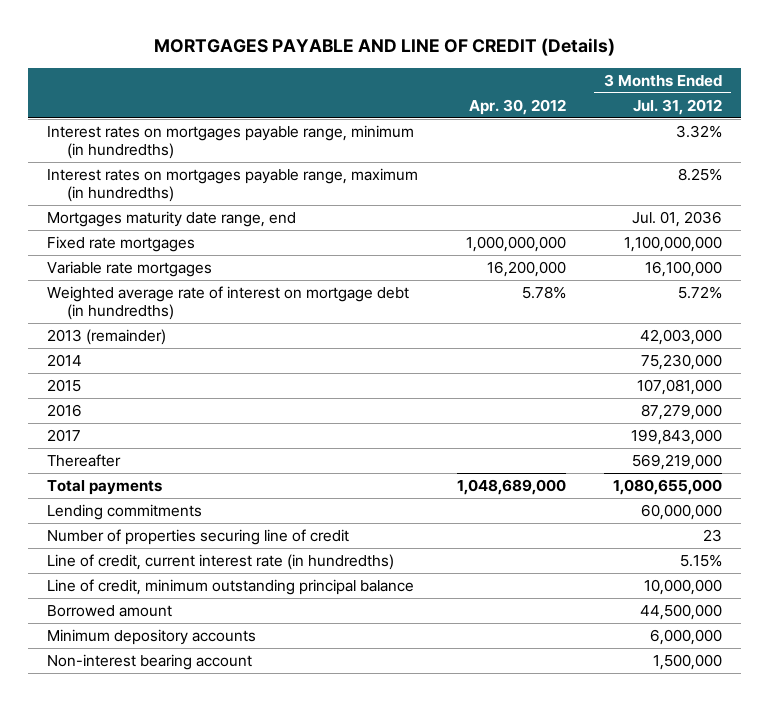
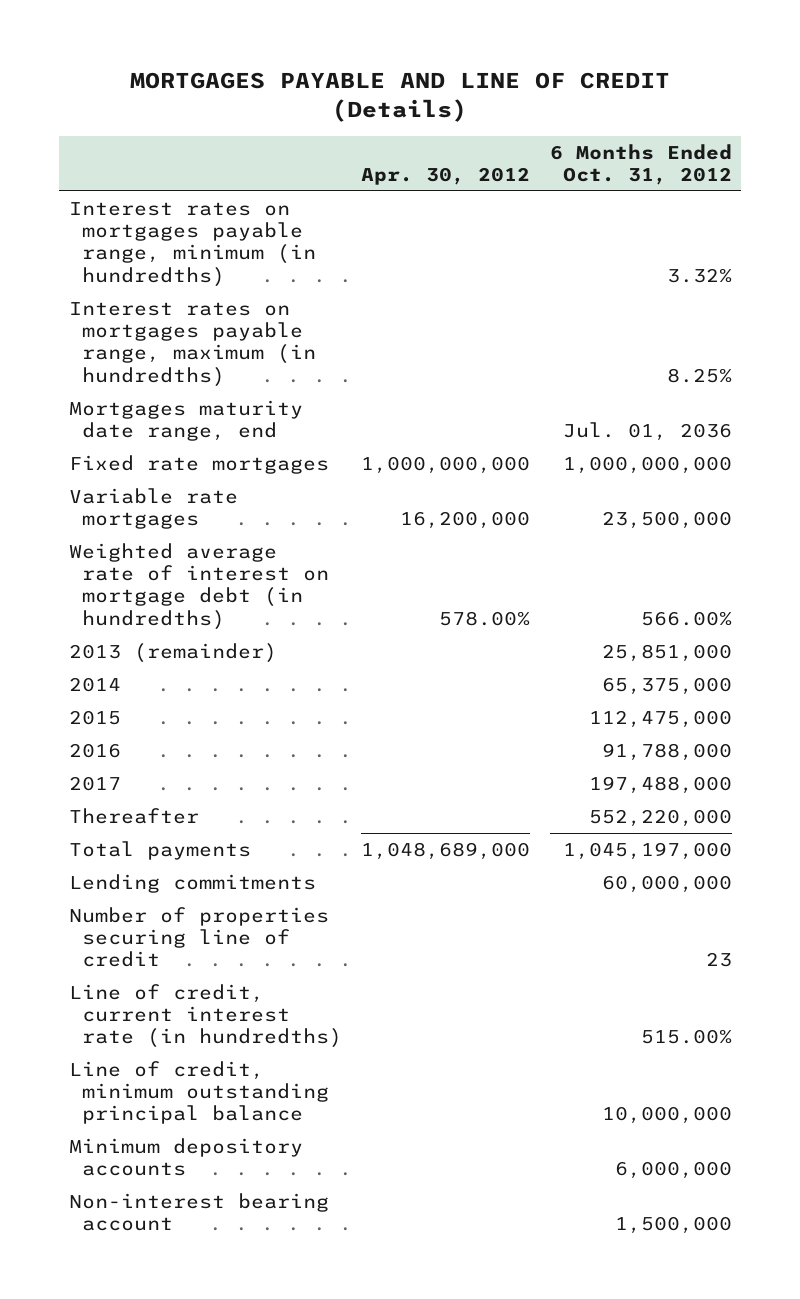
- | Apr. 30, 2012 | 3 Months Ended Jul. 31, 2012
+ | Apr. 30, 2012 | 6 Months Ended Oct. 31, 2012
- Weighted average rate of interest on mortgage debt (in hundredths) | 5.78% | 5.72%
+ Weighted average rate of interest on mortgage debt (in hundredths) | 578.00% | 566.00%
- Borrowed amount | | 44,500,000

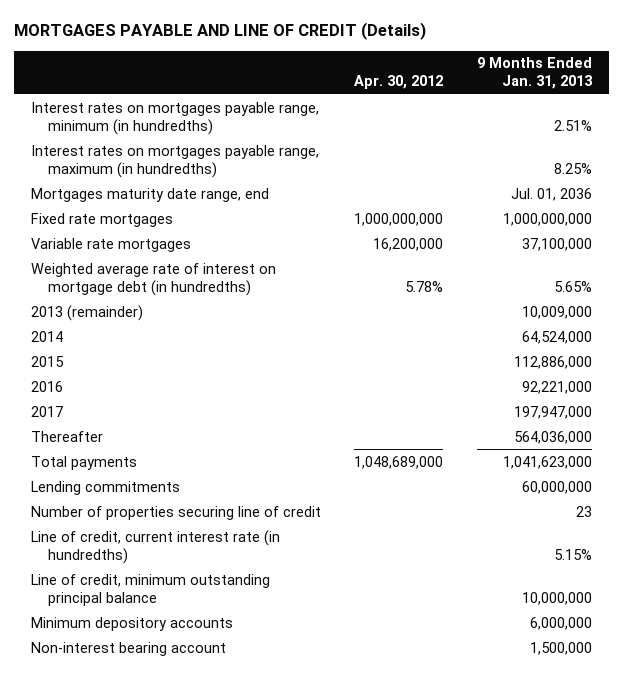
- | Apr. 30, 2012 | 6 Months Ended Oct. 31, 2012
+ | Apr. 30, 2012 | 9 Months Ended Jan. 31, 2013
- Weighted average rate of interest on mortgage debt (in hundredths) | 578.00% | 566.00%
+ Weighted average rate of interest on mortgage debt (in hundredths) | 5.78% | 5.65%

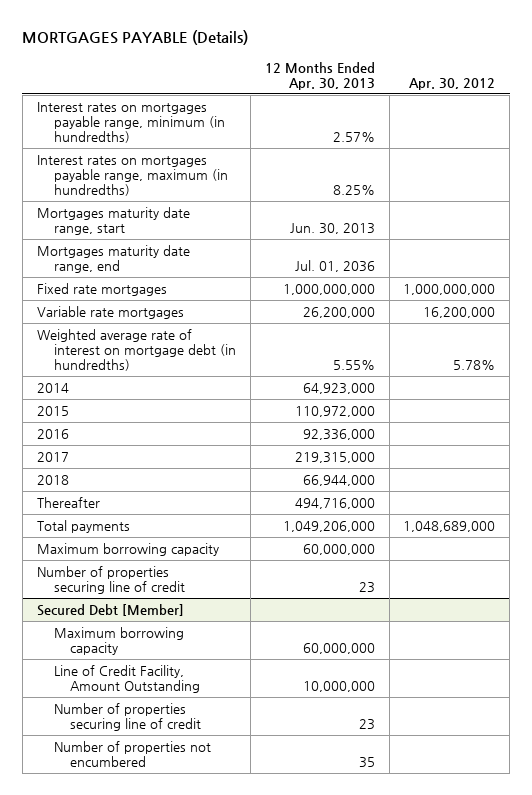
- MORTGAGES PAYABLE AND LINE OF CREDIT (Details)
+ MORTGAGES PAYABLE (Details)
- | Apr. 30, 2012 | 9 Months Ended Jan. 31, 2013
+ | 12 Months Ended Apr. 30, 2013 | Apr. 30, 2012
+ Mortgages maturity date range, start | Jun. 30, 2013 |
- 2013 (remainder) | | 10,009,000
+ 2018 | 66,944,000 |
- Lending commitments | | 60,000,000
+ Maximum borrowing capacity | 60,000,000 |
- Line of credit, current interest rate (in hundredths) | | 5.15%
- Line of credit, minimum outstanding principal balance | | 10,000,000
- Minimum depository accounts | | 6,000,000
- Non-interest bearing account | | 1,500,000
+ Secured Debt [Member]
+ Maximum borrowing capacity | 60,000,000 |
+ Line of Credit Facility, Amount Outstanding | 10,000,000 |
+ Number of properties securing line of credit | 23 |
+ Number of properties not encumbered | 35 |

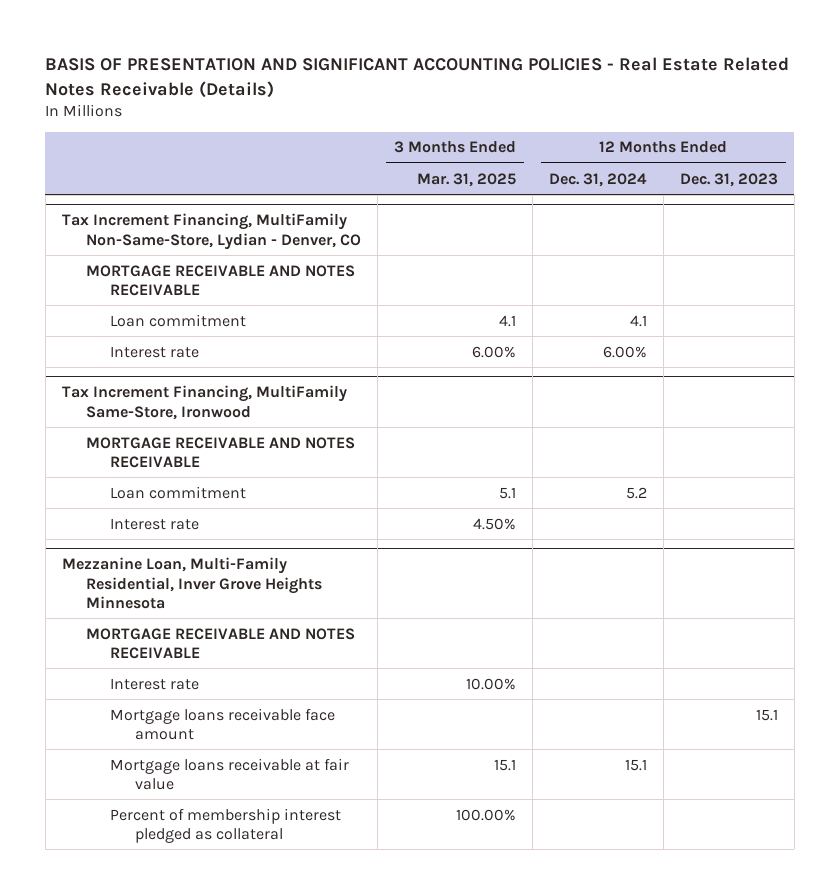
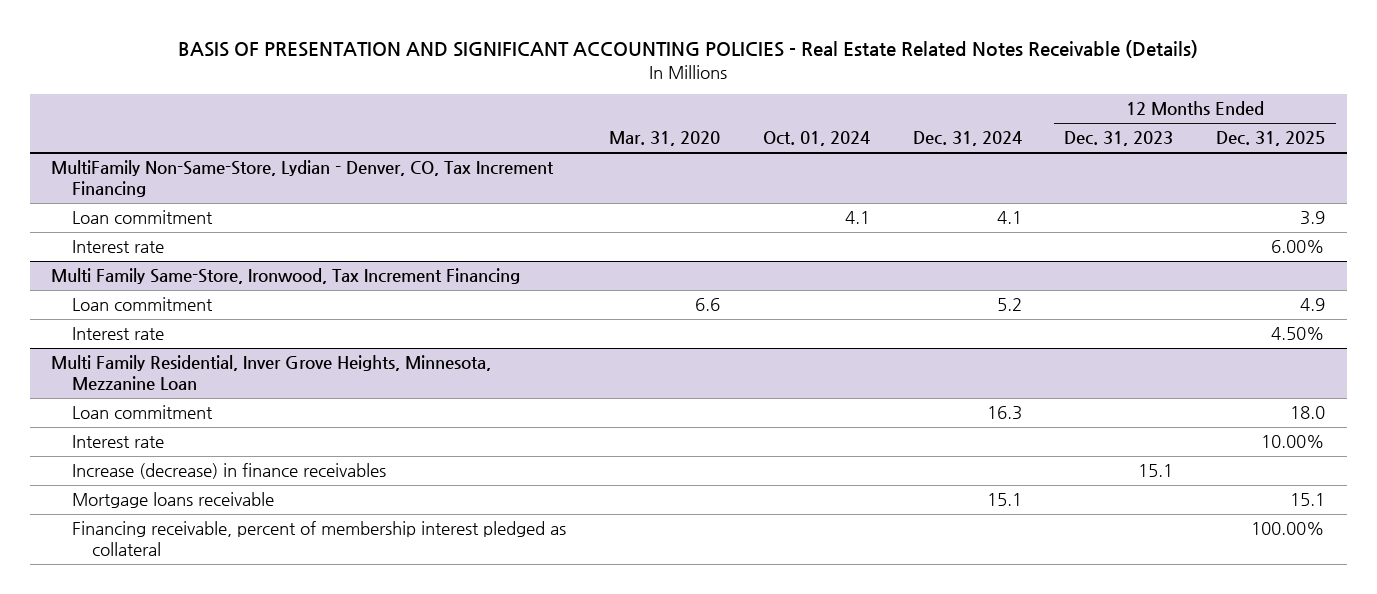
- | 3 Months Ended Mar. 31, 2025 | 12 Months Ended Dec. 31, 2024 | 12 Months Ended Dec. 31, 2023
+ | Mar. 31, 2020 | Oct. 01, 2024 | Dec. 31, 2024 | 12 Months Ended Dec. 31, 2023 | 12 Months Ended Dec. 31, 2025
- Tax Increment Financing, MultiFamily Non-Same-Store, Lydian - Denver, CO
- MORTGAGE RECEIVABLE AND NOTES RECEIVABLE
+ MultiFamily Non-Same-Store, Lydian - Denver, CO, Tax Increment Financing
- Tax Increment Financing, MultiFamily Same-Store, Ironwood
- MORTGAGE RECEIVABLE AND NOTES RECEIVABLE
+ Multi Family Same-Store, Ironwood, Tax Increment Financing
- Mezzanine Loan, Multi-Family Residential, Inver Grove Heights Minnesota
- MORTGAGE RECEIVABLE AND NOTES RECEIVABLE
+ Multi Family Residential, Inver Grove Heights, Minnesota, Mezzanine Loan
+ Loan commitment | | | 16.3 | | 18.0
- Mortgage loans receivable face amount | | | 15.1
- Mortgage loans receivable at fair value | 15.1 | 15.1 |
- Percent of membership interest pledged as collateral | 100.00% | |
+ Increase (decrease) in finance receivables | | | | 15.1 |
+ Mortgage loans receivable | | | 15.1 | | 15.1
+ Financing receivable, percent of membership interest pledged as collateral | | | | | 100.00%

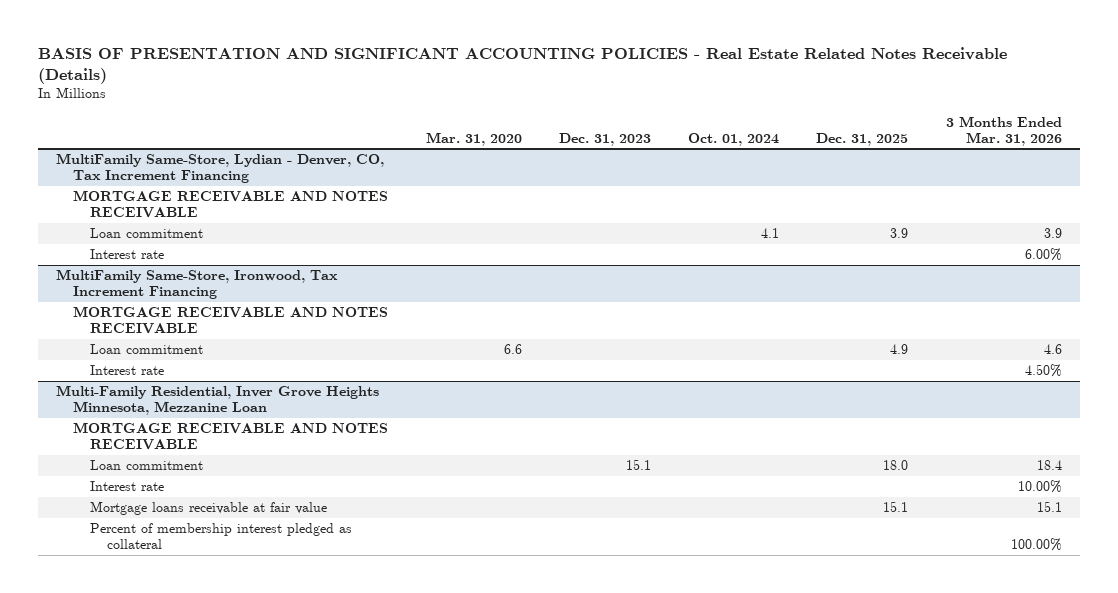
- | Mar. 31, 2020 | Oct. 01, 2024 | Dec. 31, 2024 | 12 Months Ended Dec. 31, 2023 | 12 Months Ended Dec. 31, 2025
+ | Mar. 31, 2020 | Dec. 31, 2023 | Oct. 01, 2024 | Dec. 31, 2025 | 3 Months Ended Mar. 31, 2026
- MultiFamily Non-Same-Store, Lydian - Denver, CO, Tax Increment Financing
+ MultiFamily Same-Store, Lydian - Denver, CO, Tax Increment Financing
+ MORTGAGE RECEIVABLE AND NOTES RECEIVABLE
- Multi Family Same-Store, Ironwood, Tax Increment Financing
+ MultiFamily Same-Store, Ironwood, Tax Increment Financing
+ MORTGAGE RECEIVABLE AND NOTES RECEIVABLE
- Multi Family Residential, Inver Grove Heights, Minnesota, Mezzanine Loan
+ Multi-Family Residential, Inver Grove Heights Minnesota, Mezzanine Loan
+ MORTGAGE RECEIVABLE AND NOTES RECEIVABLE
- Increase (decrease) in finance receivables | | | | 15.1 |
- Mortgage loans receivable | | | 15.1 | | 15.1
- Financing receivable, percent of membership interest pledged as collateral | | | | | 100.00%
+ Mortgage loans receivable at fair value | | | | 15.1 | 15.1
+ Percent of membership interest pledged as collateral | | | | | 100.00%

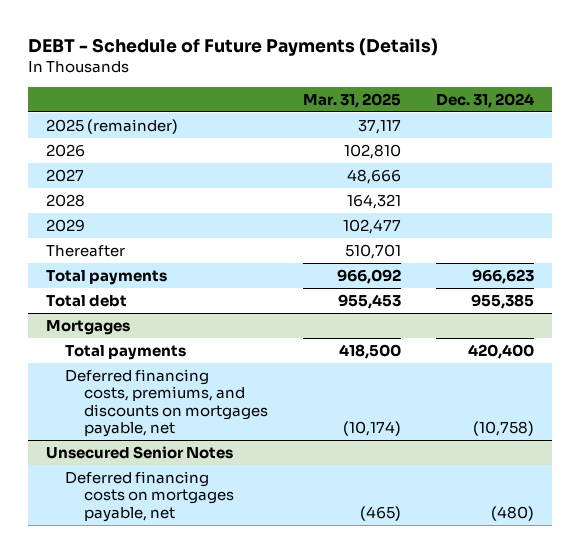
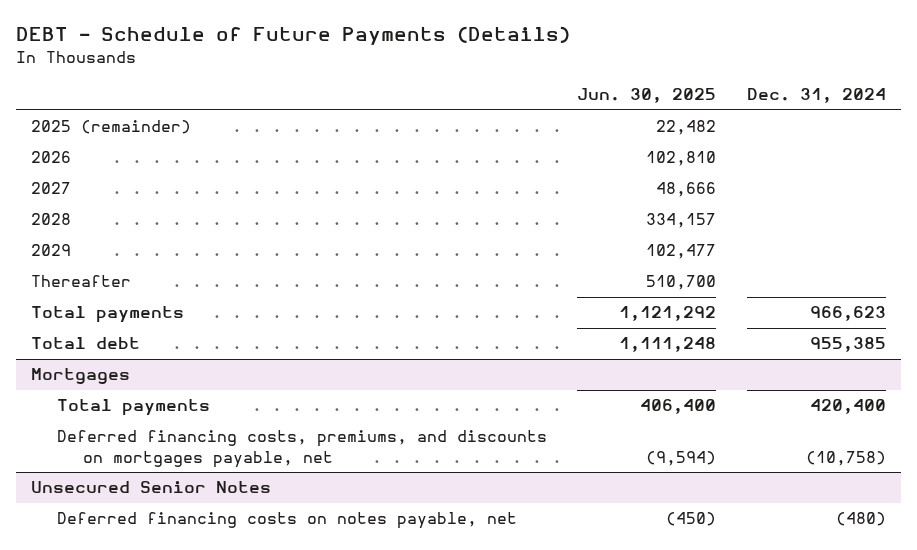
- | Mar. 31, 2025 | Dec. 31, 2024
+ | Jun. 30, 2025 | Dec. 31, 2024
@ Unsecured Senior Notes
- Deferred financing costs on mortgages payable, net | (465) | (480)
+ Deferred financing costs on notes payable, net | (450) | (480)

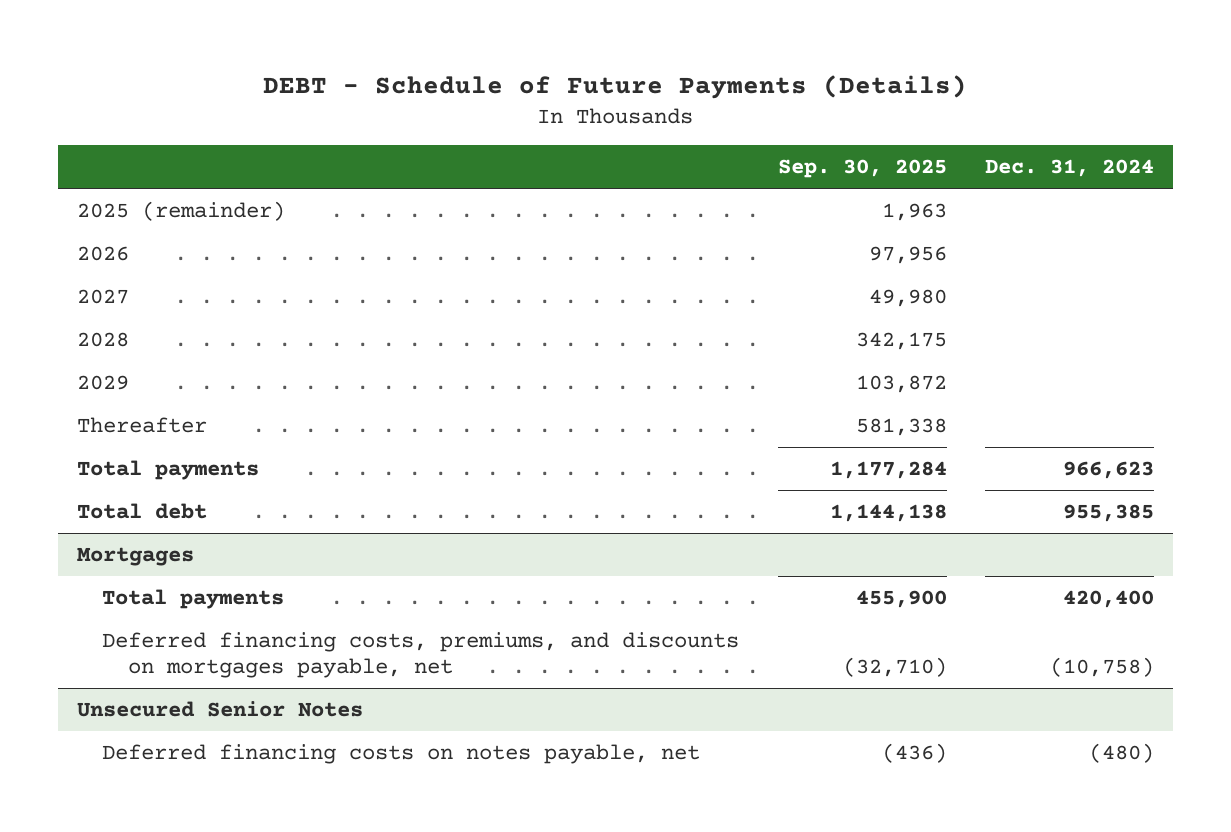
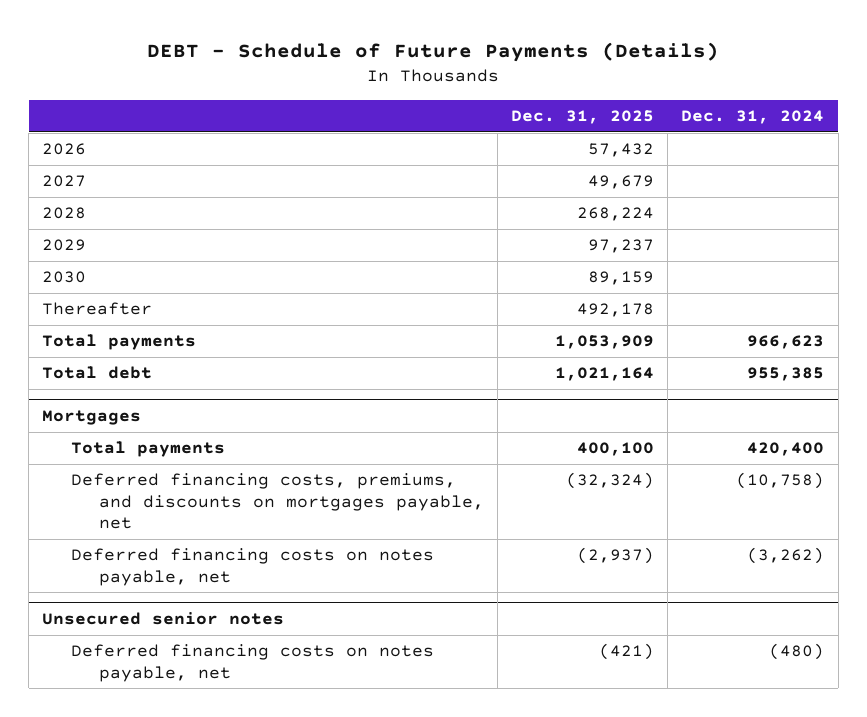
- | Sep. 30, 2025 | Dec. 31, 2024
+ | Dec. 31, 2025 | Dec. 31, 2024
- 2025 (remainder) | 1,963 |
+ 2030 | 89,159 |
- Unsecured Senior Notes
@ Mortgages
+ Deferred financing costs on notes payable, net | (2,937) | (3,262)
+ Unsecured senior notes

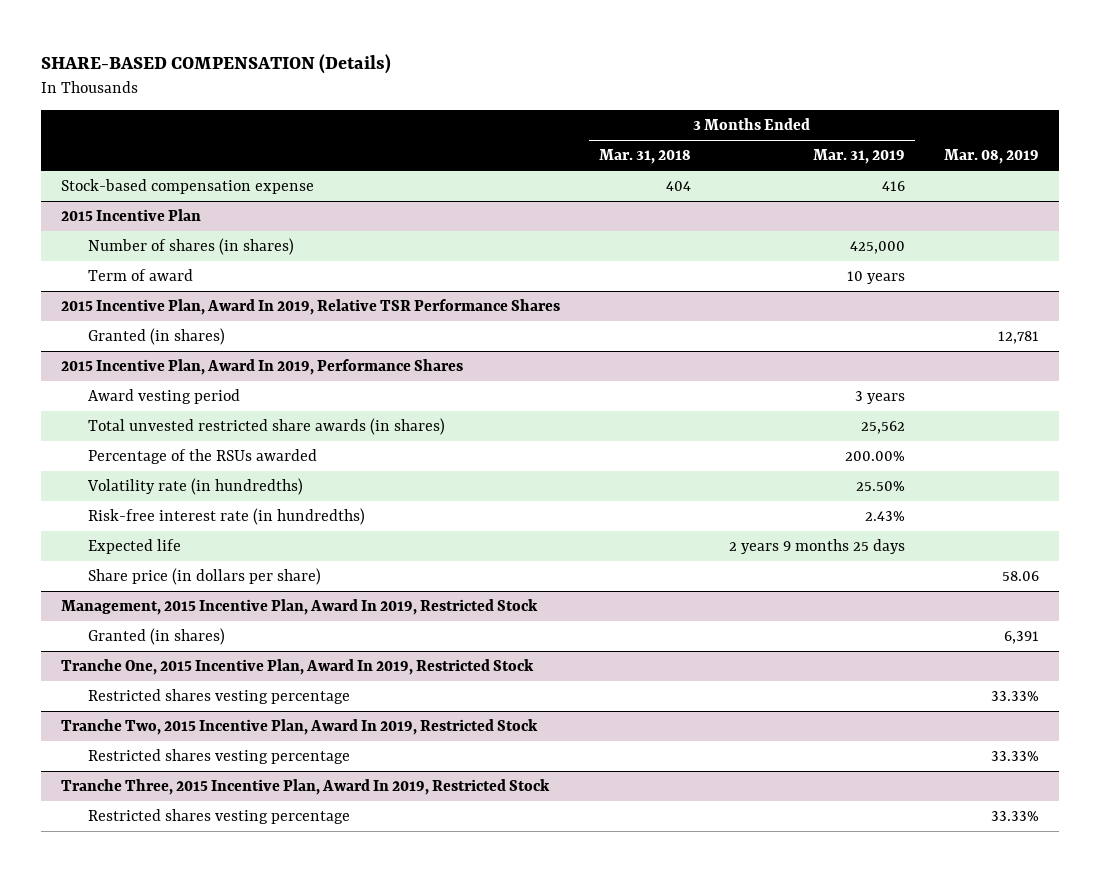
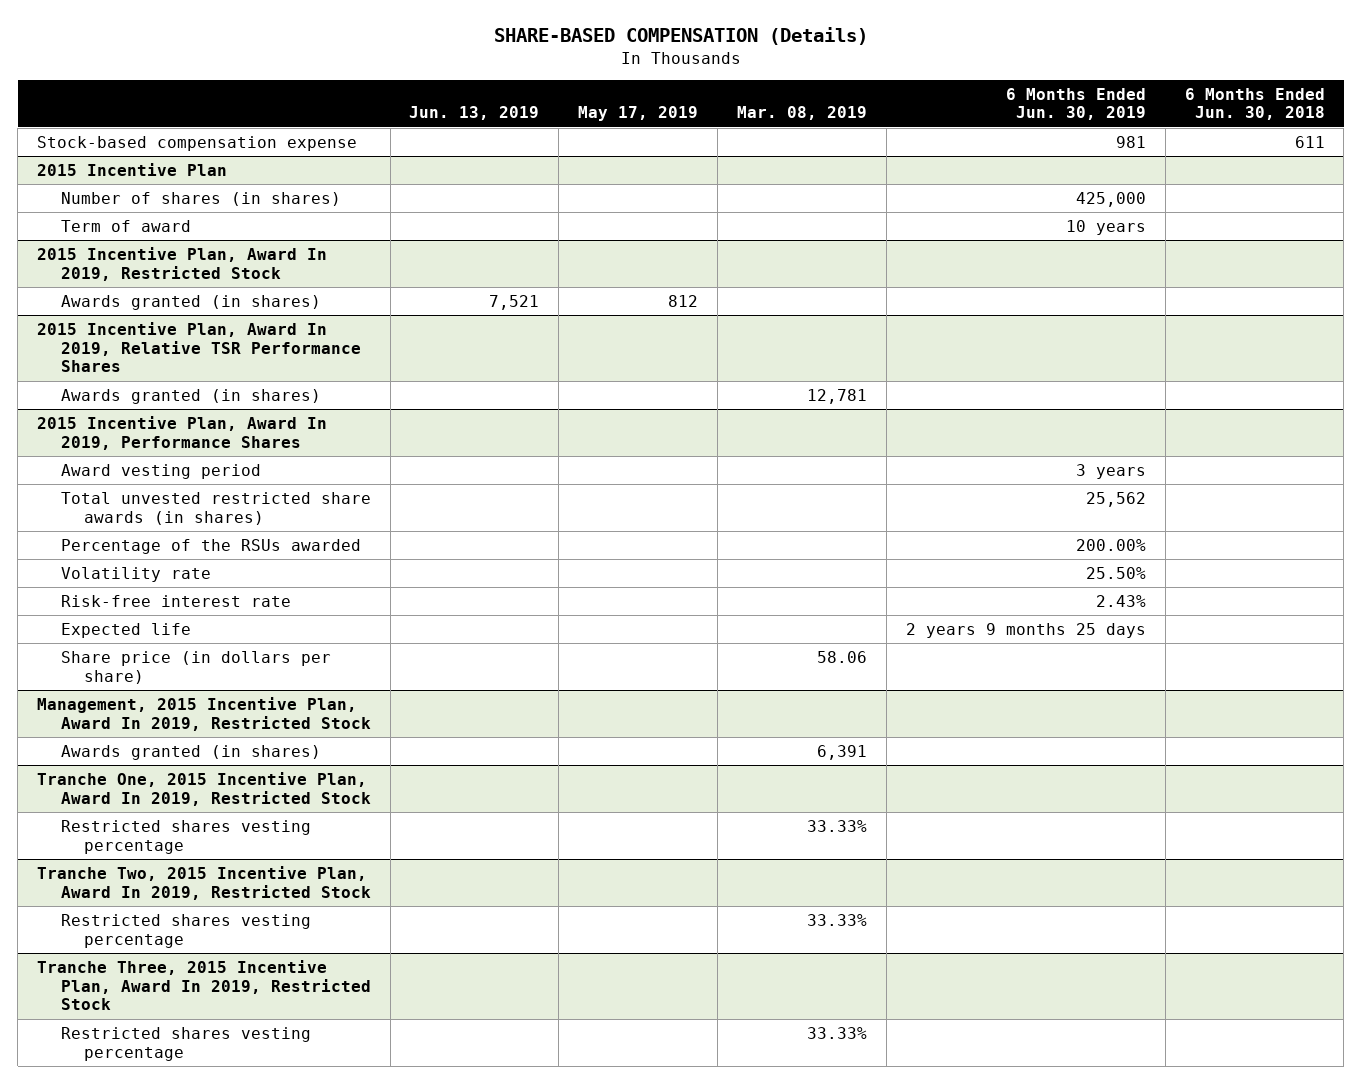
- | 3 Months Ended Mar. 31, 2018 | 3 Months Ended Mar. 31, 2019 | Mar. 08, 2019
+ | Jun. 13, 2019 | May 17, 2019 | Mar. 08, 2019 | 6 Months Ended Jun. 30, 2019 | 6 Months Ended Jun. 30, 2018
+ 2015 Incentive Plan, Award In 2019, Restricted Stock
+ Awards granted (in shares) | 7,521 | 812 | | |
@ 2015 Incentive Plan, Award In 2019, Relative TSR Performance Shares
- Granted (in shares) | | | 12,781
+ Awards granted (in shares) | | | 12,781 | |
@ 2015 Incentive Plan, Award In 2019, Performance Shares
- Volatility rate (in hundredths) | | 25.50% |
- Risk-free interest rate (in hundredths) | | 2.43% |
+ Volatility rate | | | | 25.50% |
+ Risk-free interest rate | | | | 2.43% |
@ Management, 2015 Incentive Plan, Award In 2019, Restricted Stock
- Granted (in shares) | | | 6,391
+ Awards granted (in shares) | | | 6,391 | |

